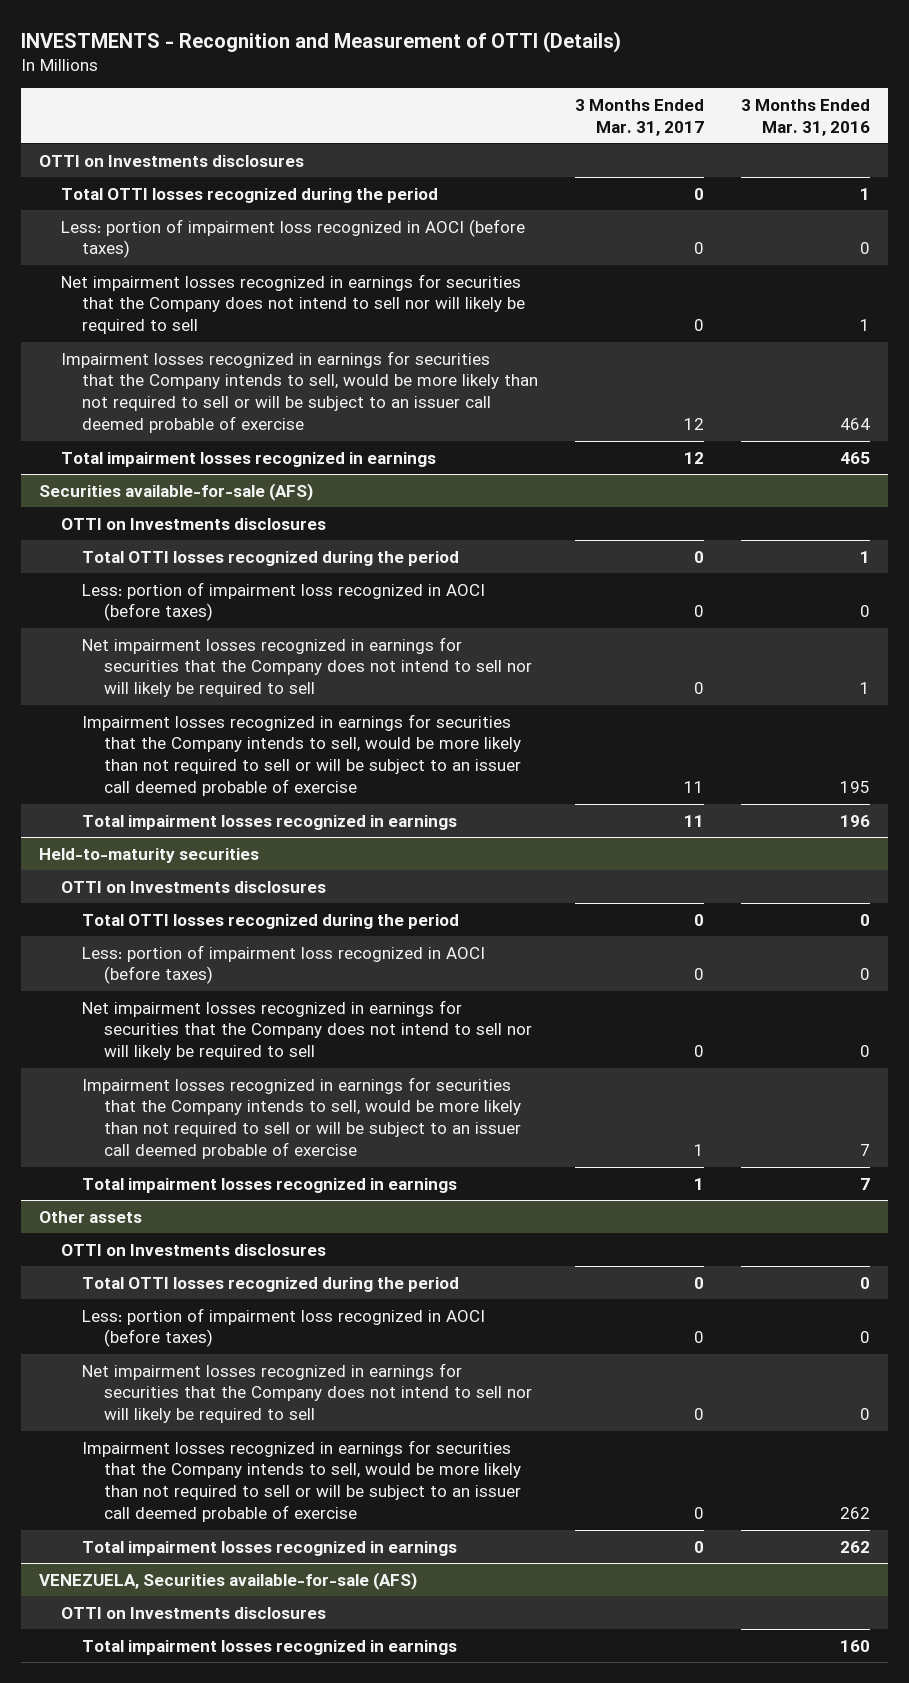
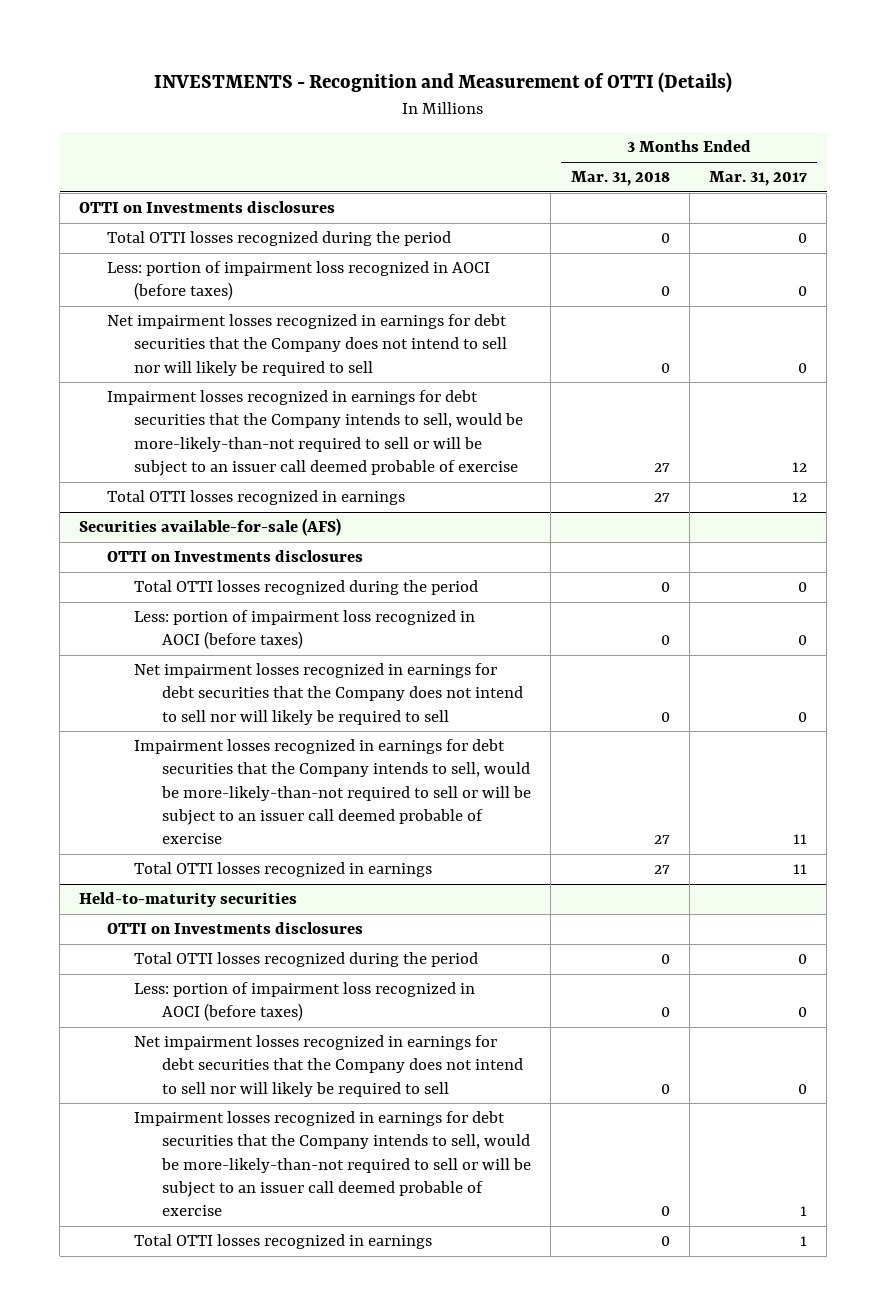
- | 3 Months Ended Mar. 31, 2017 | 3 Months Ended Mar. 31, 2016
+ | 3 Months Ended Mar. 31, 2018 | 3 Months Ended Mar. 31, 2017
- Net impairment losses recognized in earnings for securities that the Company does not intend to sell nor will likely be required to sell | 0 | 1
- Impairment losses recognized in earnings for securities that the Company intends to sell, would be more likely than not required to sell or will be subject to an issuer call deemed probable of exercise | 12 | 464
- Total impairment losses recognized in earnings | 12 | 465
+ Net impairment losses recognized in earnings for debt securities that the Company does not intend to sell nor will likely be required to sell | 0 | 0
+ Impairment losses recognized in earnings for debt securities that the Company intends to sell, would be more-likely-than-not required to sell or will be subject to an issuer call deemed probable of exercise | 27 | 12
+ Total OTTI losses recognized in earnings | 27 | 12
@ Securities available-for-sale (AFS)
- Net impairment losses recognized in earnings for securities that the Company does not intend to sell nor will likely be required to sell | 0 | 1
- Impairment losses recognized in earnings for securities that the Company intends to sell, would be more likely than not required to sell or will be subject to an issuer call deemed probable of exercise | 11 | 195
- Total impairment losses recognized in earnings | 11 | 196
+ Net impairment losses recognized in earnings for debt securities that the Company does not intend to sell nor will likely be required to sell | 0 | 0
+ Impairment losses recognized in earnings for debt securities that the Company intends to sell, would be more-likely-than-not required to sell or will be subject to an issuer call deemed probable of exercise | 27 | 11
+ Total OTTI losses recognized in earnings | 27 | 11
@ Held-to-maturity securities
- Net impairment losses recognized in earnings for securities that the Company does not intend to sell nor will likely be required to sell | 0 | 0
- Impairment losses recognized in earnings for securities that the Company intends to sell, would be more likely than not required to sell or will be subject to an issuer call deemed probable of exercise | 1 | 7
- Total impairment losses recognized in earnings | 1 | 7
- Other assets
- OTTI on Investments disclosures
- Total OTTI losses recognized during the period | 0 | 0
- Less: portion of impairment loss recognized in AOCI (before taxes) | 0 | 0
- Net impairment losses recognized in earnings for securities that the Company does not intend to sell nor will likely be required to sell | 0 | 0
- Impairment losses recognized in earnings for securities that the Company intends to sell, would be more likely than not required to sell or will be subject to an issuer call deemed probable of exercise | 0 | 262
- Total impairment losses recognized in earnings | 0 | 262
- VENEZUELA, Securities available-for-sale (AFS)
- OTTI on Investments disclosures
- Total impairment losses recognized in earnings | | 160
@ Held-to-maturity securities
+ Net impairment losses recognized in earnings for debt securities that the Company does not intend to sell nor will likely be required to sell | 0 | 0
+ Impairment losses recognized in earnings for debt securities that the Company intends to sell, would be more-likely-than-not required to sell or will be subject to an issuer call deemed probable of exercise | 0 | 1
+ Total OTTI losses recognized in earnings | 0 | 1

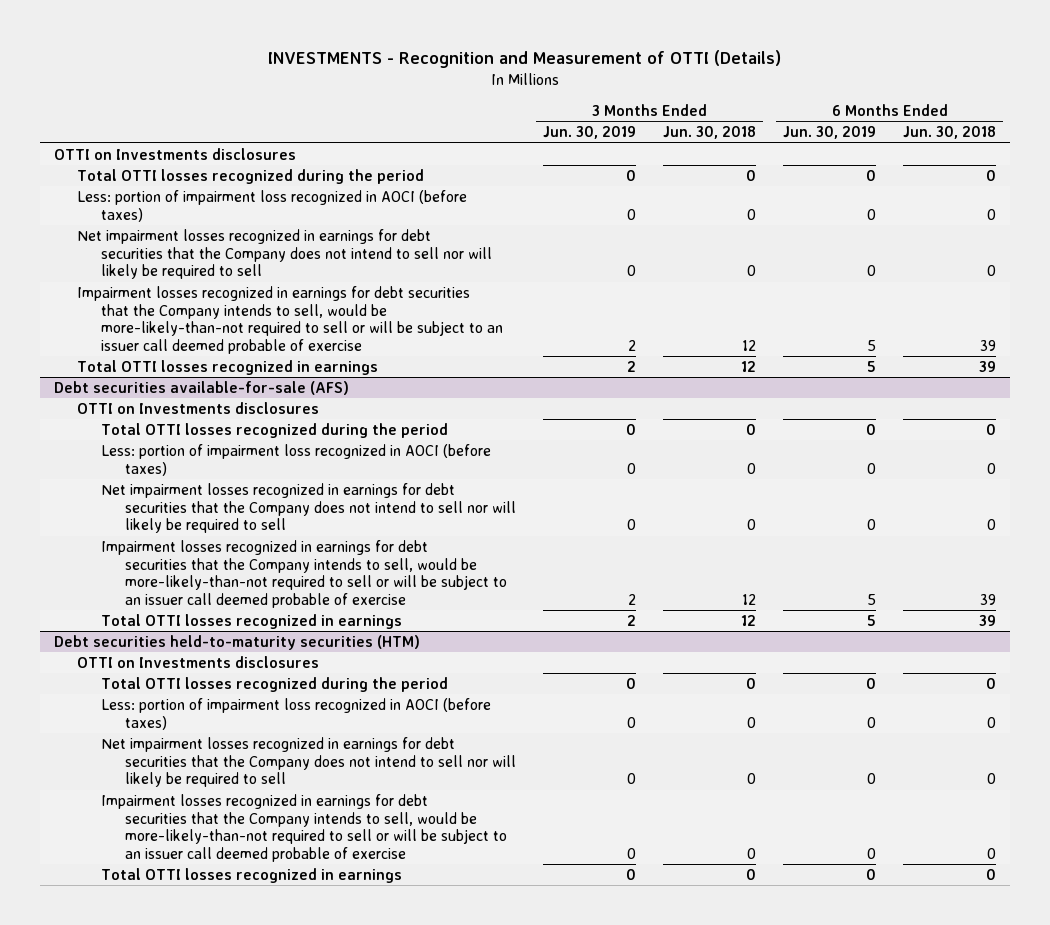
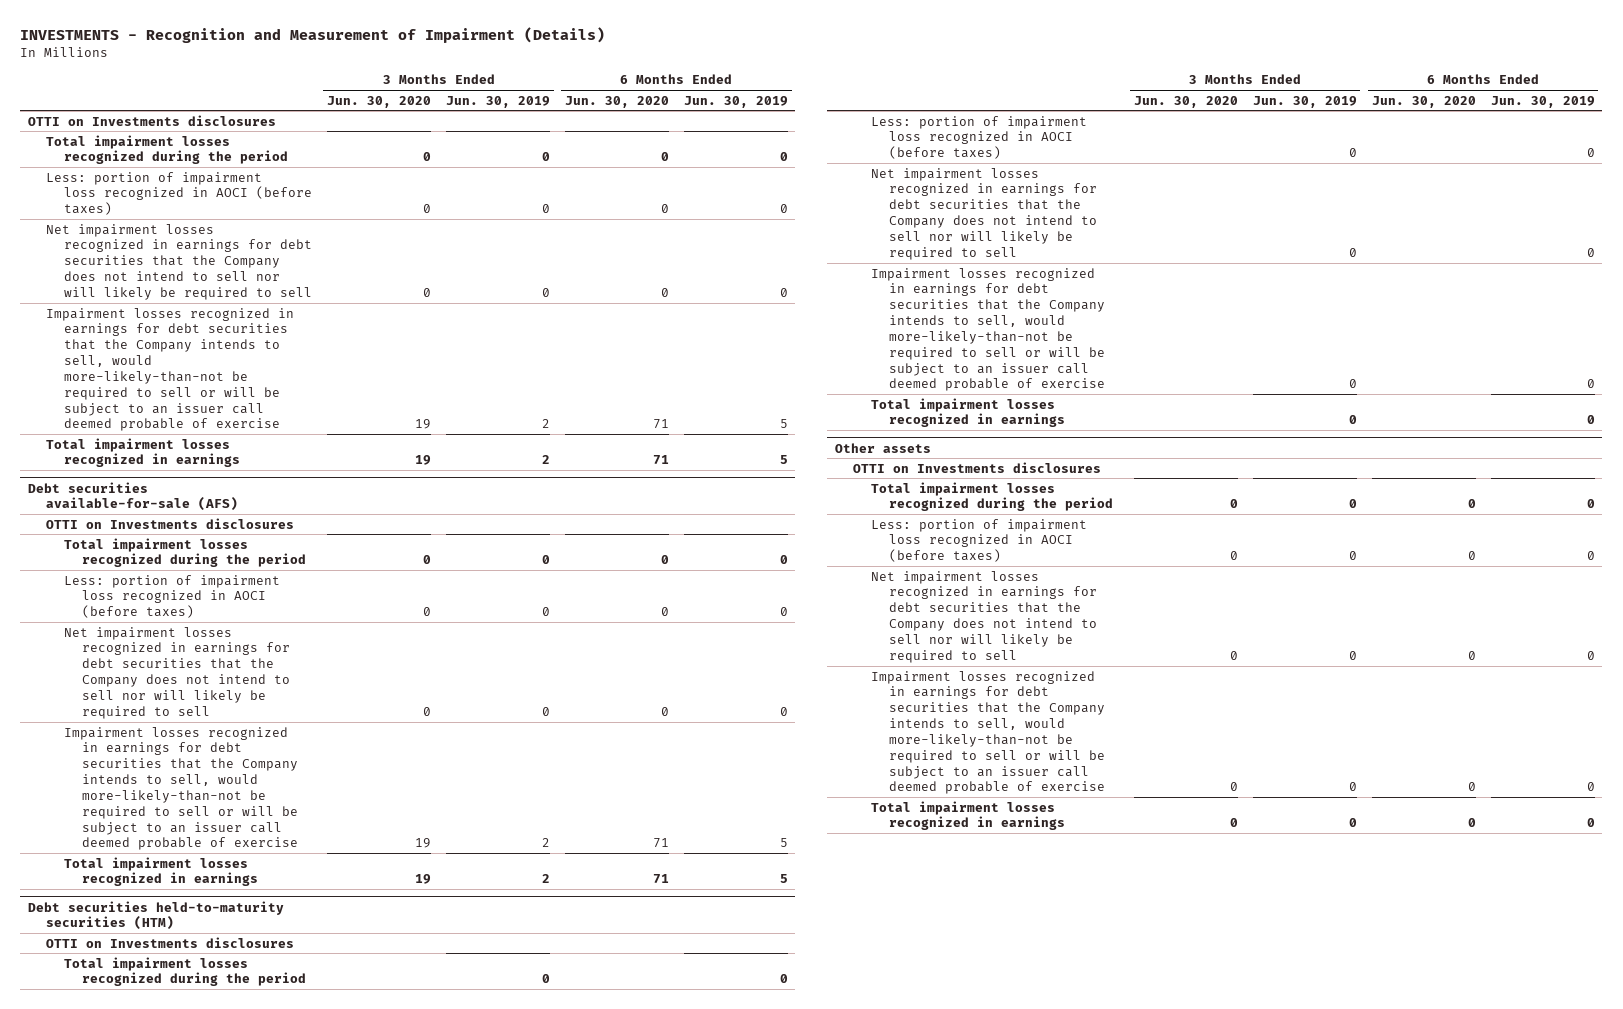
- INVESTMENTS - Recognition and Measurement of OTTI (Details)
+ INVESTMENTS - Recognition and Measurement of Impairment (Details)
- | 3 Months Ended Jun. 30, 2019 | 3 Months Ended Jun. 30, 2018 | 6 Months Ended Jun. 30, 2019 | 6 Months Ended Jun. 30, 2018
+ | 3 Months Ended Jun. 30, 2020 | 3 Months Ended Jun. 30, 2019 | 6 Months Ended Jun. 30, 2020 | 6 Months Ended Jun. 30, 2019
- Total OTTI losses recognized during the period | 0 | 0 | 0 | 0
+ Total impairment losses recognized during the period | 0 | 0 | 0 | 0
- Impairment losses recognized in earnings for debt securities that the Company intends to sell, would be more-likely-than-not required to sell or will be subject to an issuer call deemed probable of exercise | 2 | 12 | 5 | 39
- Total OTTI losses recognized in earnings | 2 | 12 | 5 | 39
+ Impairment losses recognized in earnings for debt securities that the Company intends to sell, would more-likely-than-not be required to sell or will be subject to an issuer call deemed probable of exercise | 19 | 2 | 71 | 5
+ Total impairment losses recognized in earnings | 19 | 2 | 71 | 5
@ Debt securities available-for-sale (AFS)
- Total OTTI losses recognized during the period | 0 | 0 | 0 | 0
+ Total impairment losses recognized during the period | 0 | 0 | 0 | 0
- Impairment losses recognized in earnings for debt securities that the Company intends to sell, would be more-likely-than-not required to sell or will be subject to an issuer call deemed probable of exercise | 2 | 12 | 5 | 39
- Total OTTI losses recognized in earnings | 2 | 12 | 5 | 39
+ Impairment losses recognized in earnings for debt securities that the Company intends to sell, would more-likely-than-not be required to sell or will be subject to an issuer call deemed probable of exercise | 19 | 2 | 71 | 5
+ Total impairment losses recognized in earnings | 19 | 2 | 71 | 5
@ Debt securities held-to-maturity securities (HTM)
- Total OTTI losses recognized during the period | 0 | 0 | 0 | 0
+ Total impairment losses recognized during the period | | 0 | | 0
- Impairment losses recognized in earnings for debt securities that the Company intends to sell, would be more-likely-than-not required to sell or will be subject to an issuer call deemed probable of exercise | 0 | 0 | 0 | 0
- Total OTTI losses recognized in earnings | 0 | 0 | 0 | 0
+ Impairment losses recognized in earnings for debt securities that the Company intends to sell, would more-likely-than-not be required to sell or will be subject to an issuer call deemed probable of exercise | | 0 | | 0
+ Total impairment losses recognized in earnings | | 0 | | 0
+ Other assets
+ OTTI on Investments disclosures
+ Total impairment losses recognized during the period | 0 | 0 | 0 | 0
+ Less: portion of impairment loss recognized in AOCI (before taxes) | 0 | 0 | 0 | 0
+ Net impairment losses recognized in earnings for debt securities that the Company does not intend to sell nor will likely be required to sell | 0 | 0 | 0 | 0
+ Impairment losses recognized in earnings for debt securities that the Company intends to sell, would more-likely-than-not be required to sell or will be subject to an issuer call deemed probable of exercise | 0 | 0 | 0 | 0
+ Total impairment losses recognized in earnings | 0 | 0 | 0 | 0

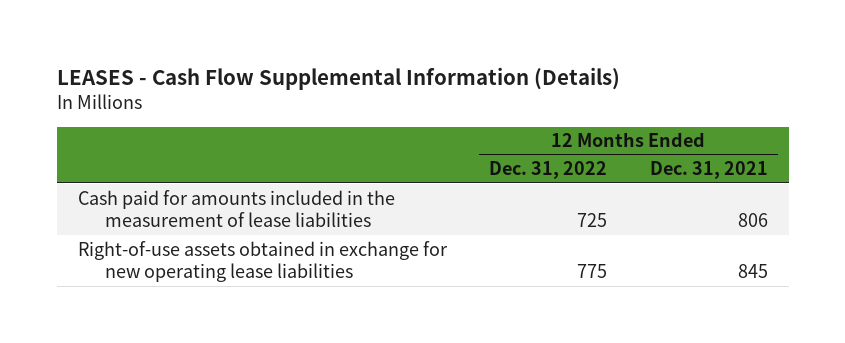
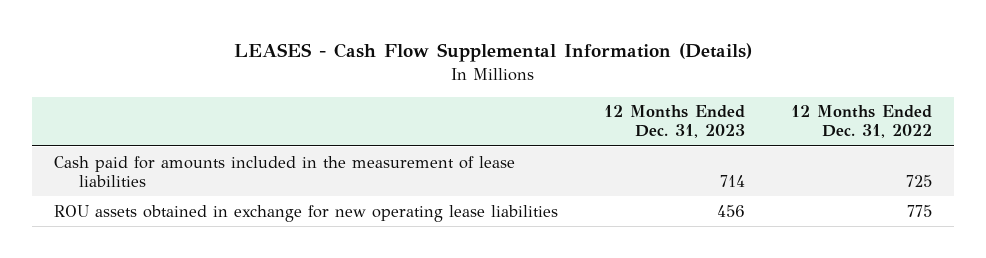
- | 12 Months Ended Dec. 31, 2022 | 12 Months Ended Dec. 31, 2021
+ | 12 Months Ended Dec. 31, 2023 | 12 Months Ended Dec. 31, 2022
- Right-of-use assets obtained in exchange for new operating lease liabilities | 775 | 845
+ ROU assets obtained in exchange for new operating lease liabilities | 456 | 775

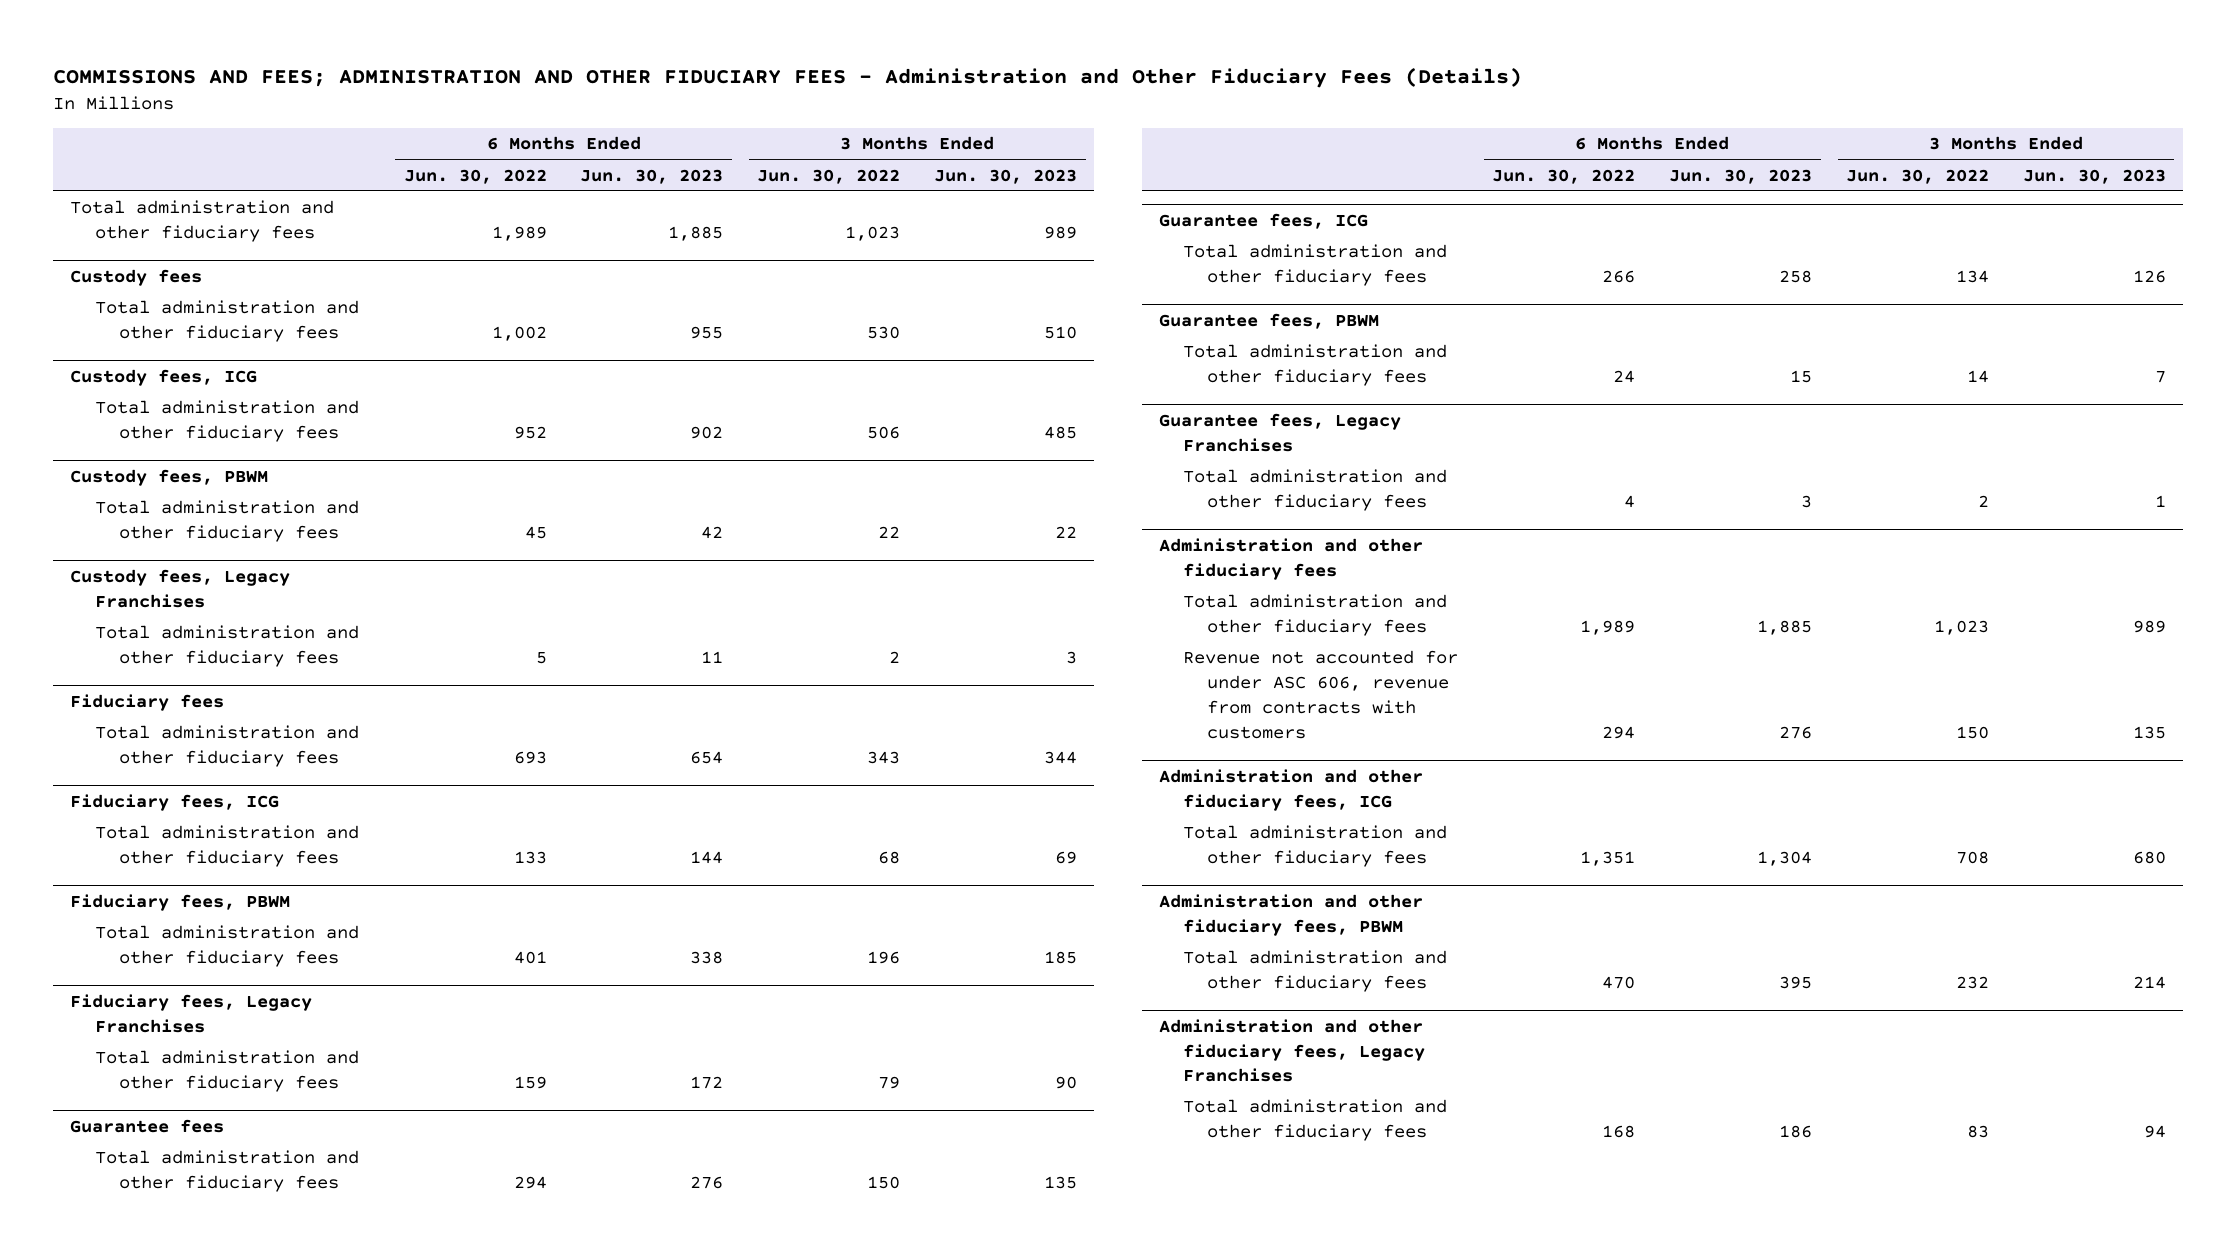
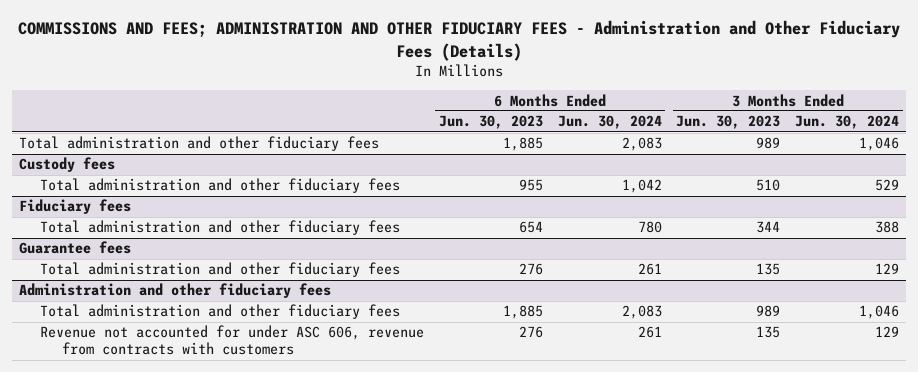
- | 6 Months Ended Jun. 30, 2022 | 6 Months Ended Jun. 30, 2023 | 3 Months Ended Jun. 30, 2022 | 3 Months Ended Jun. 30, 2023
+ | 6 Months Ended Jun. 30, 2023 | 6 Months Ended Jun. 30, 2024 | 3 Months Ended Jun. 30, 2023 | 3 Months Ended Jun. 30, 2024
- Custody fees, ICG
- Total administration and other fiduciary fees | 952 | 902 | 506 | 485
- Custody fees, PBWM
- Total administration and other fiduciary fees | 45 | 42 | 22 | 22
- Custody fees, Legacy Franchises
- Total administration and other fiduciary fees | 5 | 11 | 2 | 3
- Fiduciary fees, ICG
- Total administration and other fiduciary fees | 133 | 144 | 68 | 69
- Fiduciary fees, PBWM
- Total administration and other fiduciary fees | 401 | 338 | 196 | 185
- Fiduciary fees, Legacy Franchises
- Total administration and other fiduciary fees | 159 | 172 | 79 | 90
- Guarantee fees, ICG
- Total administration and other fiduciary fees | 266 | 258 | 134 | 126
- Guarantee fees, PBWM
- Total administration and other fiduciary fees | 24 | 15 | 14 | 7
- Guarantee fees, Legacy Franchises
- Total administration and other fiduciary fees | 4 | 3 | 2 | 1
- Administration and other fiduciary fees, ICG
- Total administration and other fiduciary fees | 1,351 | 1,304 | 708 | 680
- Administration and other fiduciary fees, PBWM
- Total administration and other fiduciary fees | 470 | 395 | 232 | 214
- Administration and other fiduciary fees, Legacy Franchises
- Total administration and other fiduciary fees | 168 | 186 | 83 | 94

